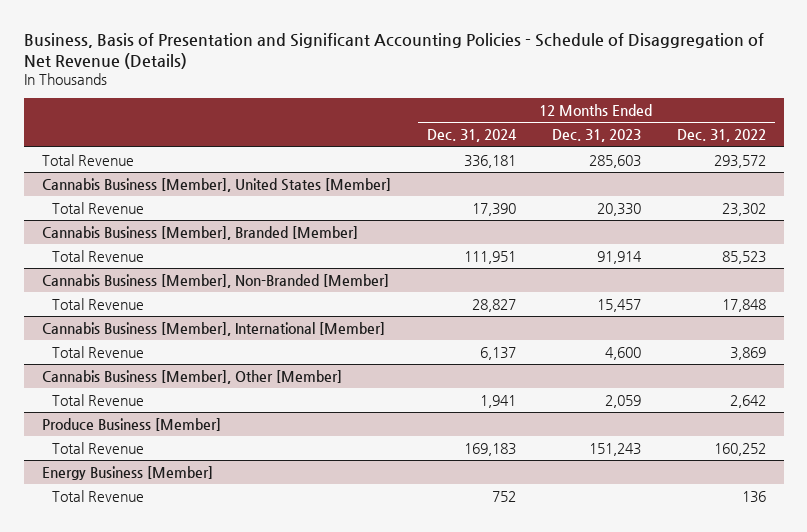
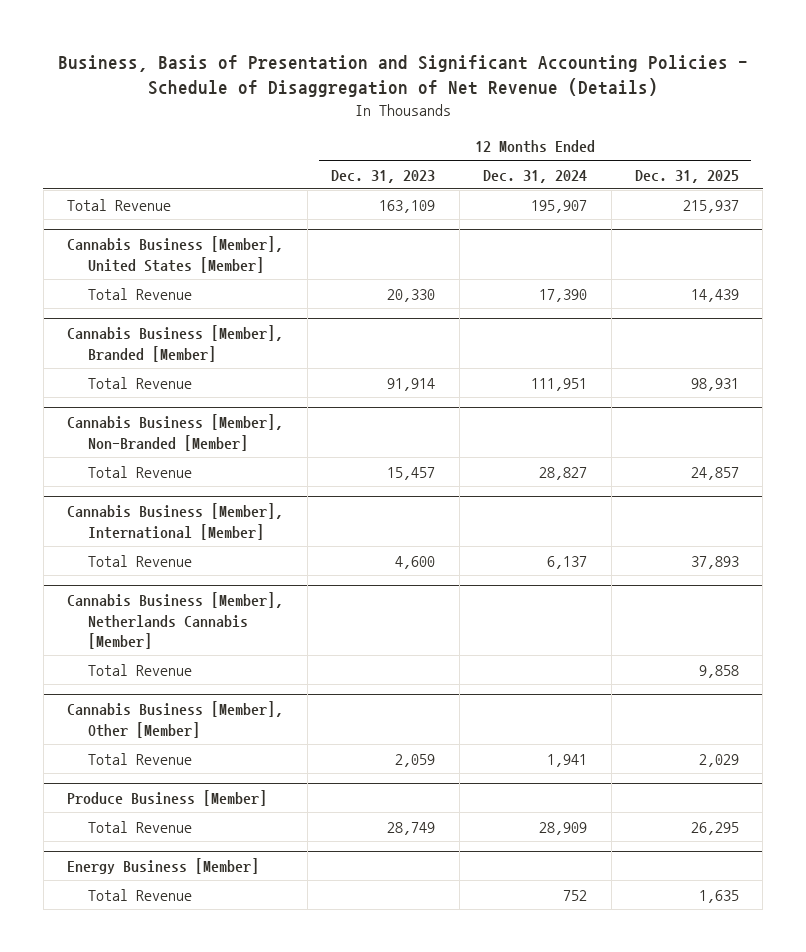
- | 12 Months Ended Dec. 31, 2024 | 12 Months Ended Dec. 31, 2023 | 12 Months Ended Dec. 31, 2022
+ | 12 Months Ended Dec. 31, 2023 | 12 Months Ended Dec. 31, 2024 | 12 Months Ended Dec. 31, 2025
- Total Revenue | 336,181 | 285,603 | 293,572
+ Total Revenue | 163,109 | 195,907 | 215,937
+ Cannabis Business [Member], Netherlands Cannabis [Member]
+ Total Revenue | | | 9,858
@ Produce Business [Member]
- Total Revenue | 169,183 | 151,243 | 160,252
+ Total Revenue | 28,749 | 28,909 | 26,295

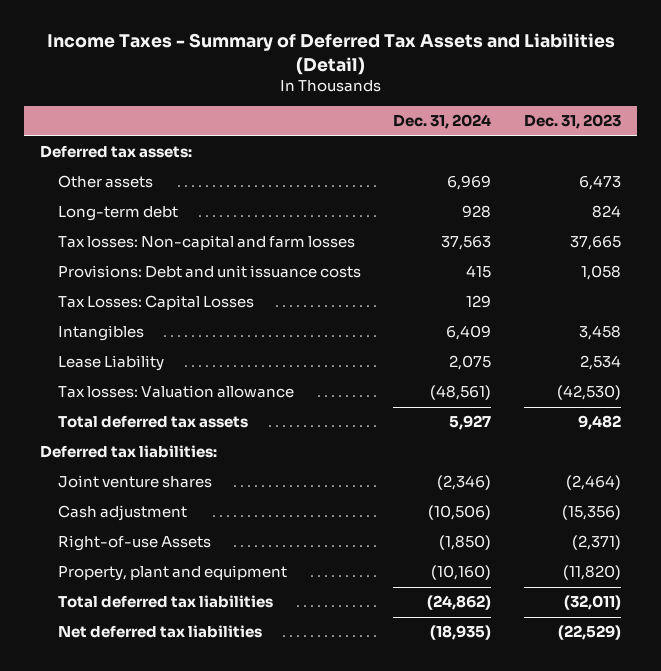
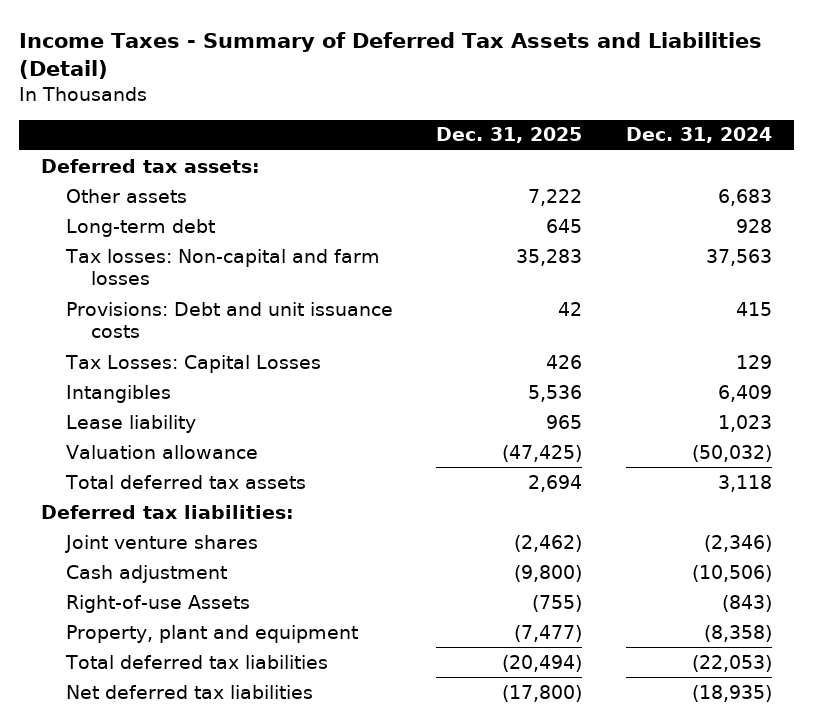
- | Dec. 31, 2024 | Dec. 31, 2023
+ | Dec. 31, 2025 | Dec. 31, 2024
- Other assets | 6,969 | 6,473
+ Other assets | 7,222 | 6,683
- Lease Liability | 2,075 | 2,534
- Tax losses: Valuation allowance | (48,561) | (42,530)
- Total deferred tax assets | 5,927 | 9,482
+ Lease liability | 965 | 1,023
+ Valuation allowance | (47,425) | (50,032)
+ Total deferred tax assets | 2,694 | 3,118
- Right-of-use Assets | (1,850) | (2,371)
- Property, plant and equipment | (10,160) | (11,820)
- Total deferred tax liabilities | (24,862) | (32,011)
+ Right-of-use Assets | (755) | (843)
+ Property, plant and equipment | (7,477) | (8,358)
+ Total deferred tax liabilities | (20,494) | (22,053)

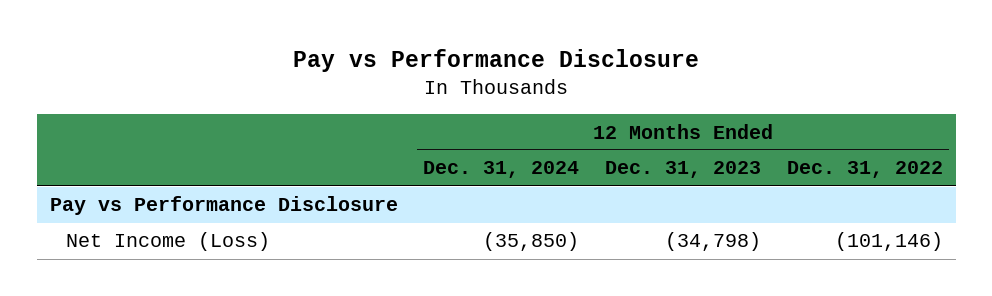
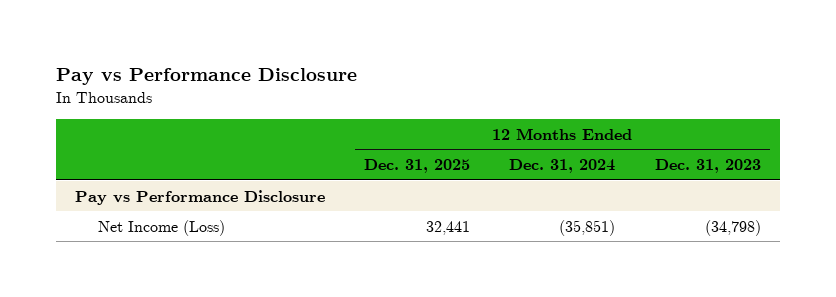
- | 12 Months Ended Dec. 31, 2024 | 12 Months Ended Dec. 31, 2023 | 12 Months Ended Dec. 31, 2022
+ | 12 Months Ended Dec. 31, 2025 | 12 Months Ended Dec. 31, 2024 | 12 Months Ended Dec. 31, 2023
- Net Income (Loss) | (35,850) | (34,798) | (101,146)
+ Net Income (Loss) | 32,441 | (35,851) | (34,798)

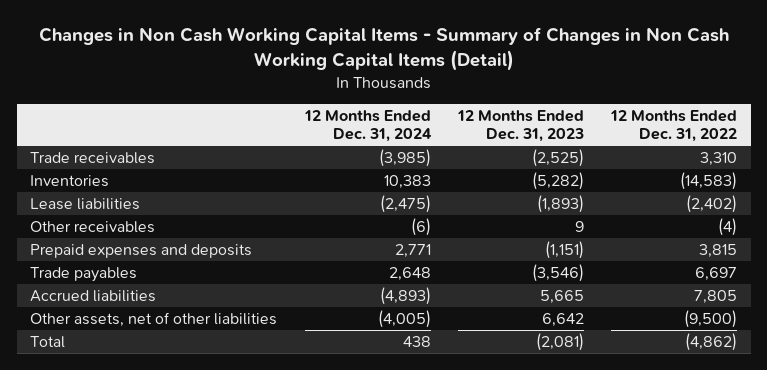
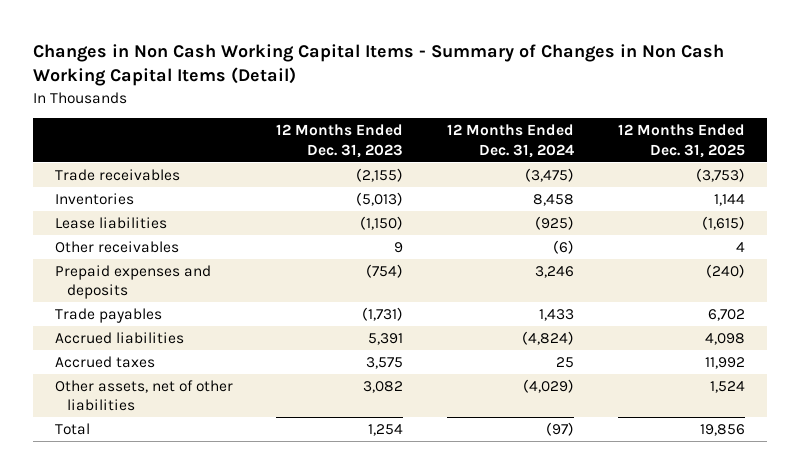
- | 12 Months Ended Dec. 31, 2024 | 12 Months Ended Dec. 31, 2023 | 12 Months Ended Dec. 31, 2022
+ | 12 Months Ended Dec. 31, 2023 | 12 Months Ended Dec. 31, 2024 | 12 Months Ended Dec. 31, 2025
- Trade receivables | (3,985) | (2,525) | 3,310
- Inventories | 10,383 | (5,282) | (14,583)
- Lease liabilities | (2,475) | (1,893) | (2,402)
+ Trade receivables | (2,155) | (3,475) | (3,753)
+ Inventories | (5,013) | 8,458 | 1,144
+ Lease liabilities | (1,150) | (925) | (1,615)
- Prepaid expenses and deposits | 2,771 | (1,151) | 3,815
- Trade payables | 2,648 | (3,546) | 6,697
- Accrued liabilities | (4,893) | 5,665 | 7,805
- Other assets, net of other liabilities | (4,005) | 6,642 | (9,500)
- Total | 438 | (2,081) | (4,862)
+ Prepaid expenses and deposits | (754) | 3,246 | (240)
+ Trade payables | (1,731) | 1,433 | 6,702
+ Accrued liabilities | 5,391 | (4,824) | 4,098
+ Accrued taxes | 3,575 | 25 | 11,992
+ Other assets, net of other liabilities | 3,082 | (4,029) | 1,524
+ Total | 1,254 | (97) | 19,856

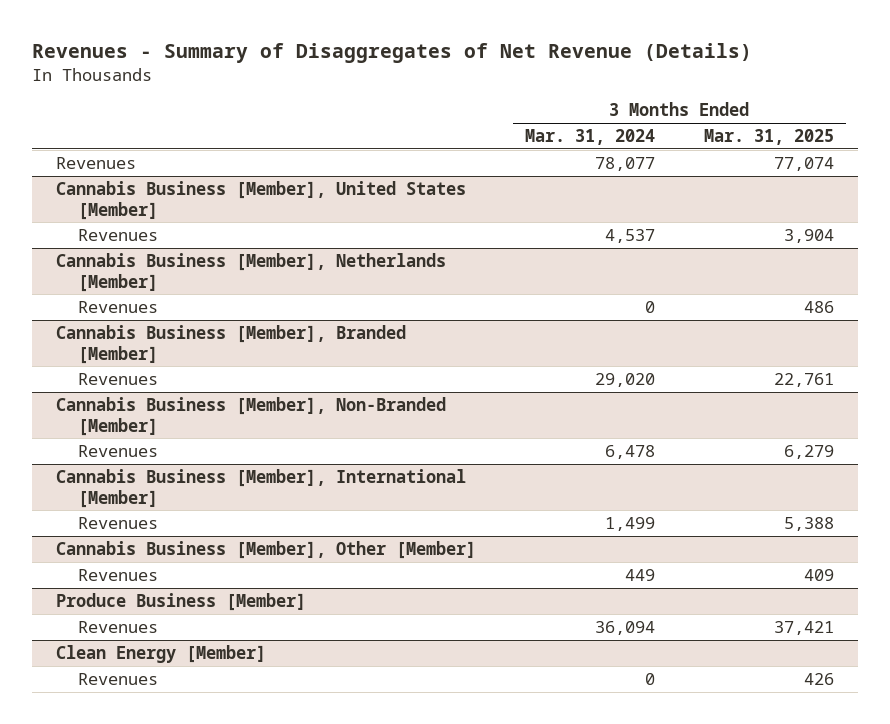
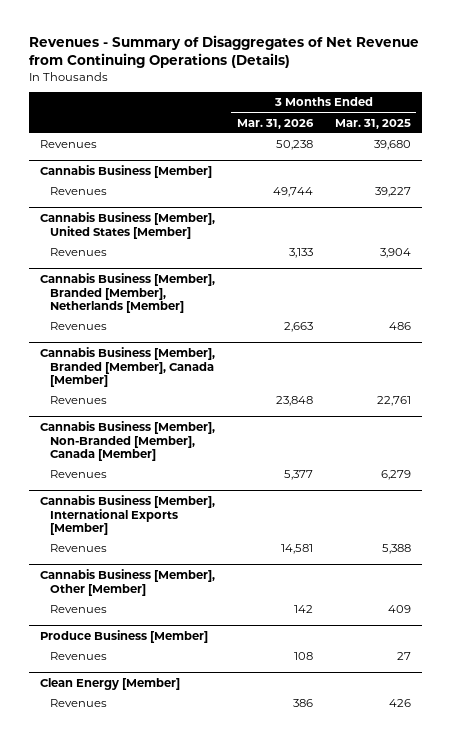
- Revenues - Summary of Disaggregates of Net Revenue (Details)
+ Revenues - Summary of Disaggregates of Net Revenue from Continuing Operations (Details)
- | 3 Months Ended Mar. 31, 2024 | 3 Months Ended Mar. 31, 2025
+ | 3 Months Ended Mar. 31, 2026 | 3 Months Ended Mar. 31, 2025
- Revenues | 78,077 | 77,074
+ Revenues | 50,238 | 39,680
+ Cannabis Business [Member]
+ Revenues | 49,744 | 39,227
- Cannabis Business [Member], Netherlands [Member]
+ Cannabis Business [Member], Branded [Member], Netherlands [Member]
- Cannabis Business [Member], Branded [Member]
+ Cannabis Business [Member], Branded [Member], Canada [Member]
- Cannabis Business [Member], Non-Branded [Member]
+ Cannabis Business [Member], Non-Branded [Member], Canada [Member]
- Cannabis Business [Member], International [Member]
+ Cannabis Business [Member], International Exports [Member]
@ Produce Business [Member]
- Revenues | 36,094 | 37,421
+ Revenues | 108 | 27

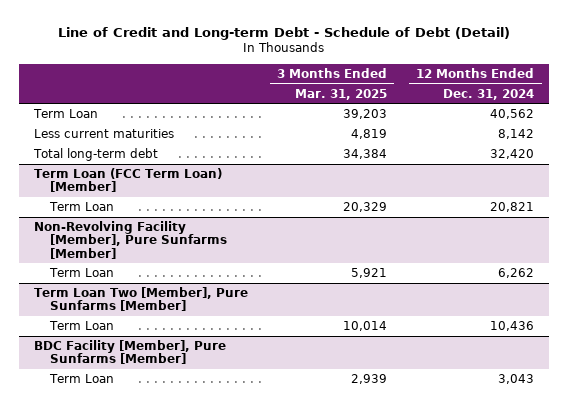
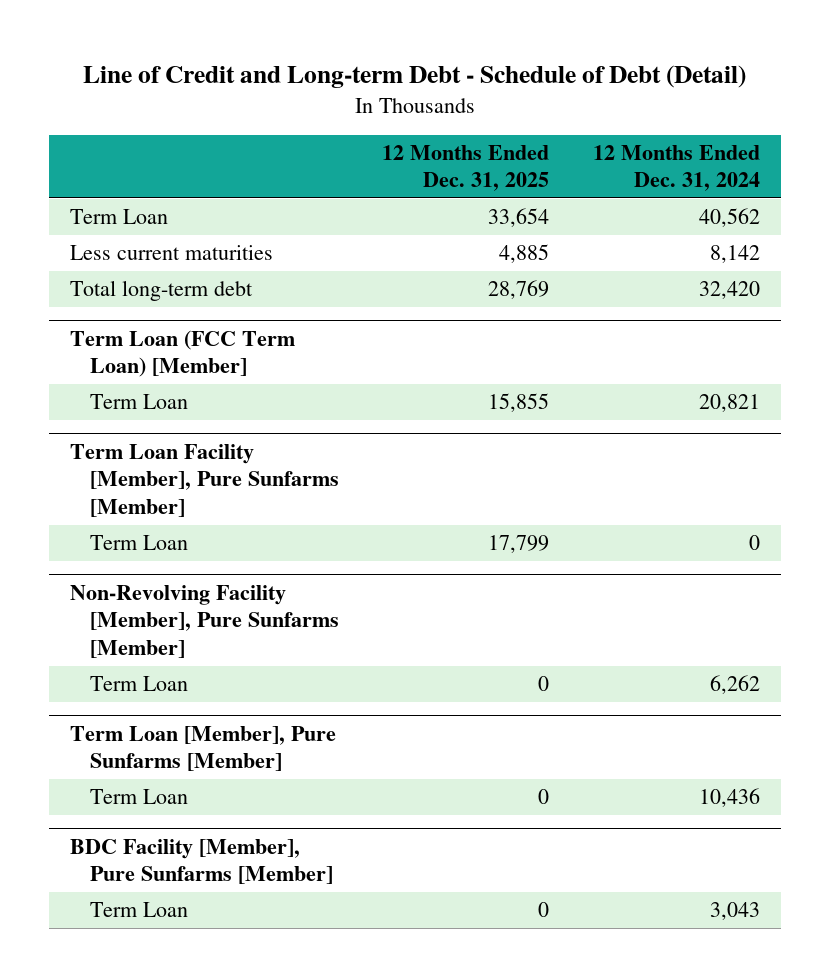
- | 3 Months Ended Mar. 31, 2025 | 12 Months Ended Dec. 31, 2024
+ | 12 Months Ended Dec. 31, 2025 | 12 Months Ended Dec. 31, 2024
+ Term Loan Facility [Member], Pure Sunfarms [Member]
+ Term Loan | 17,799 | 0
- Term Loan Two [Member], Pure Sunfarms [Member]
+ Term Loan [Member], Pure Sunfarms [Member]

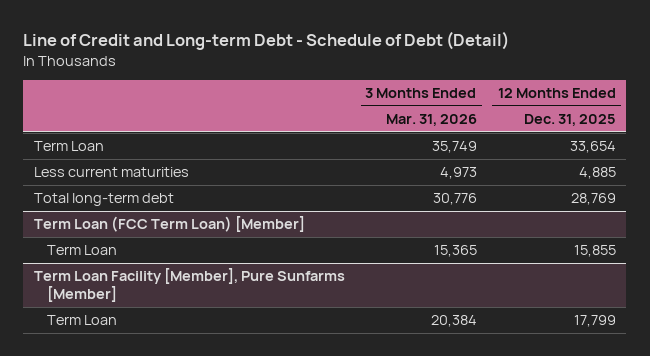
- | 12 Months Ended Dec. 31, 2025 | 12 Months Ended Dec. 31, 2024
+ | 3 Months Ended Mar. 31, 2026 | 12 Months Ended Dec. 31, 2025
- Non-Revolving Facility [Member], Pure Sunfarms [Member]
- Term Loan | 0 | 6,262
- Term Loan [Member], Pure Sunfarms [Member]
- Term Loan | 0 | 10,436
- BDC Facility [Member], Pure Sunfarms [Member]
- Term Loan | 0 | 3,043

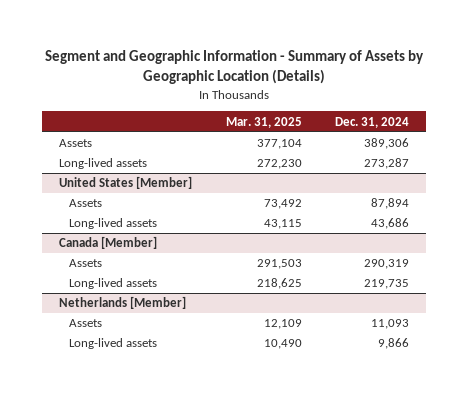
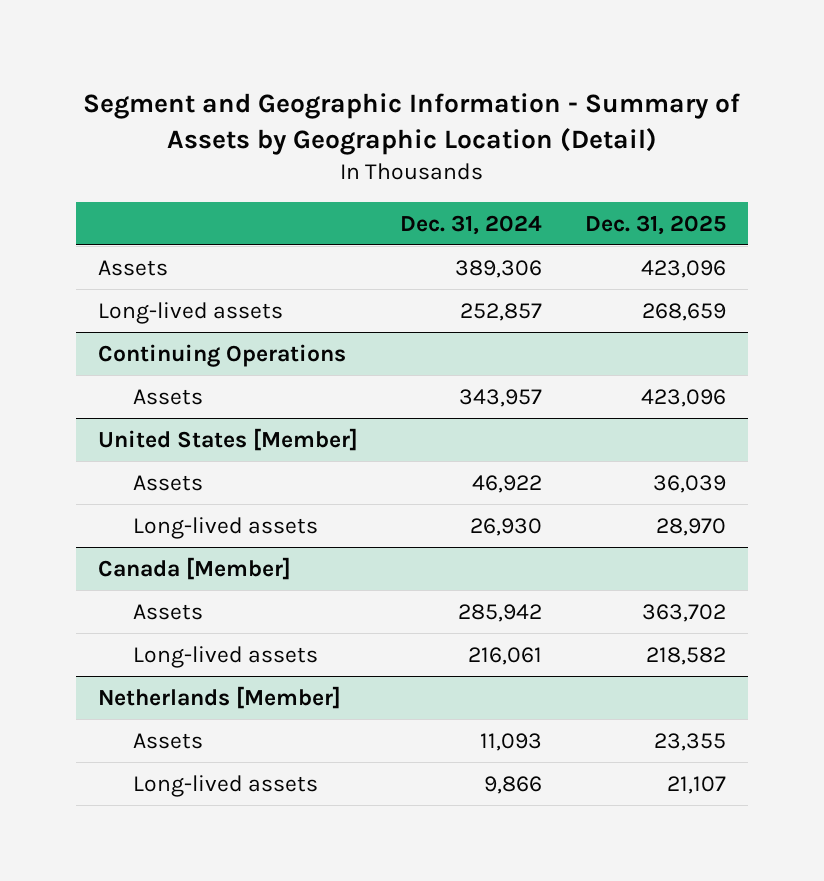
- Segment and Geographic Information - Summary of Assets by Geographic Location (Details)
+ Segment and Geographic Information - Summary of Assets by Geographic Location (Detail)
- | Mar. 31, 2025 | Dec. 31, 2024
+ | Dec. 31, 2024 | Dec. 31, 2025
- Long-lived assets | 272,230 | 273,287
+ Long-lived assets | 252,857 | 268,659
+ Continuing Operations
+ Assets | 343,957 | 423,096
@ United States [Member]
- Assets | 73,492 | 87,894
- Long-lived assets | 43,115 | 43,686
+ Assets | 46,922 | 36,039
+ Long-lived assets | 26,930 | 28,970
@ Canada [Member]
- Assets | 291,503 | 290,319
- Long-lived assets | 218,625 | 219,735
+ Assets | 285,942 | 363,702
+ Long-lived assets | 216,061 | 218,582

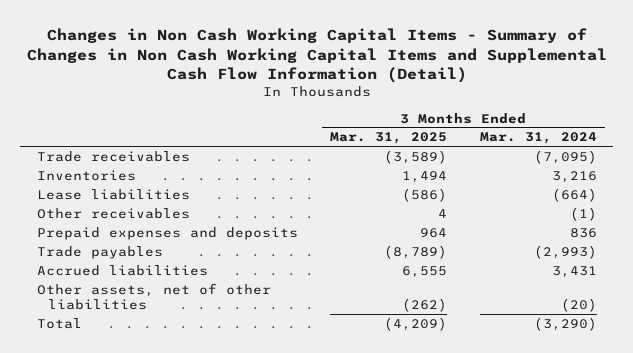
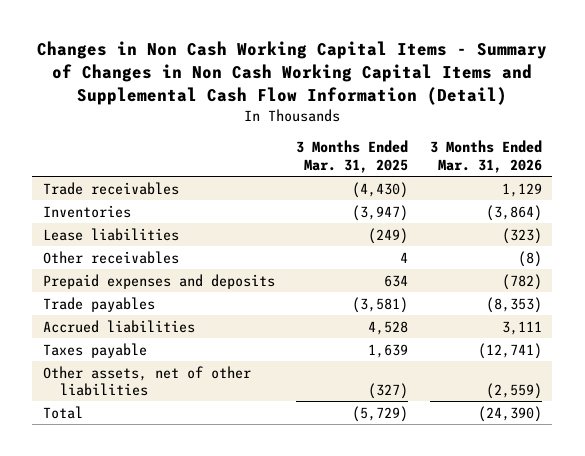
- | 3 Months Ended Mar. 31, 2025 | 3 Months Ended Mar. 31, 2024
+ | 3 Months Ended Mar. 31, 2025 | 3 Months Ended Mar. 31, 2026
- Trade receivables | (3,589) | (7,095)
- Inventories | 1,494 | 3,216
- Lease liabilities | (586) | (664)
+ Trade receivables | (4,430) | 1,129
+ Inventories | (3,947) | (3,864)
+ Lease liabilities | (249) | (323)
- Prepaid expenses and deposits | 964 | 836
- Trade payables | (8,789) | (2,993)
- Accrued liabilities | 6,555 | 3,431
- Other assets, net of other liabilities | (262) | (20)
- Total | (4,209) | (3,290)
+ Prepaid expenses and deposits | 634 | (782)
+ Trade payables | (3,581) | (8,353)
+ Accrued liabilities | 4,528 | 3,111
+ Taxes payable | 1,639 | (12,741)
+ Other assets, net of other liabilities | (327) | (2,559)
+ Total | (5,729) | (24,390)

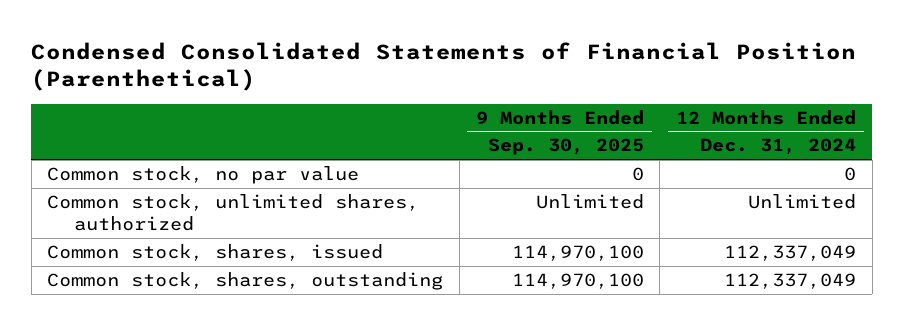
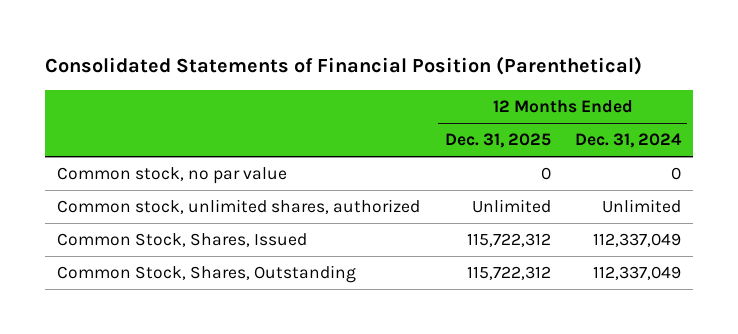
- Condensed Consolidated Statements of Financial Position (Parenthetical)
+ Consolidated Statements of Financial Position (Parenthetical)
- | 9 Months Ended Sep. 30, 2025 | 12 Months Ended Dec. 31, 2024
+ | 12 Months Ended Dec. 31, 2025 | 12 Months Ended Dec. 31, 2024
- Common stock, shares, issued | 114,970,100 | 112,337,049
- Common stock, shares, outstanding | 114,970,100 | 112,337,049
+ Common Stock, Shares, Issued | 115,722,312 | 112,337,049
+ Common Stock, Shares, Outstanding | 115,722,312 | 112,337,049

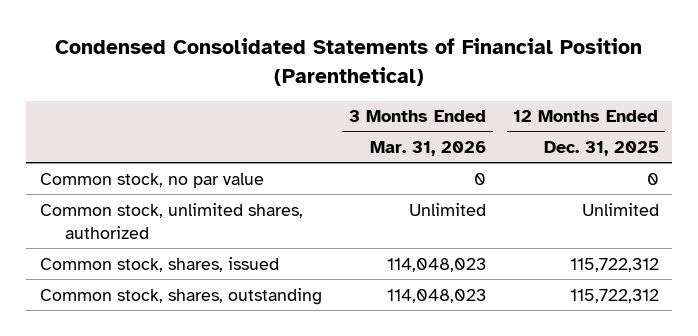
- Consolidated Statements of Financial Position (Parenthetical)
+ Condensed Consolidated Statements of Financial Position (Parenthetical)
- | 12 Months Ended Dec. 31, 2025 | 12 Months Ended Dec. 31, 2024
+ | 3 Months Ended Mar. 31, 2026 | 12 Months Ended Dec. 31, 2025
- Common Stock, Shares, Issued | 115,722,312 | 112,337,049
- Common Stock, Shares, Outstanding | 115,722,312 | 112,337,049
+ Common stock, shares, issued | 114,048,023 | 115,722,312
+ Common stock, shares, outstanding | 114,048,023 | 115,722,312

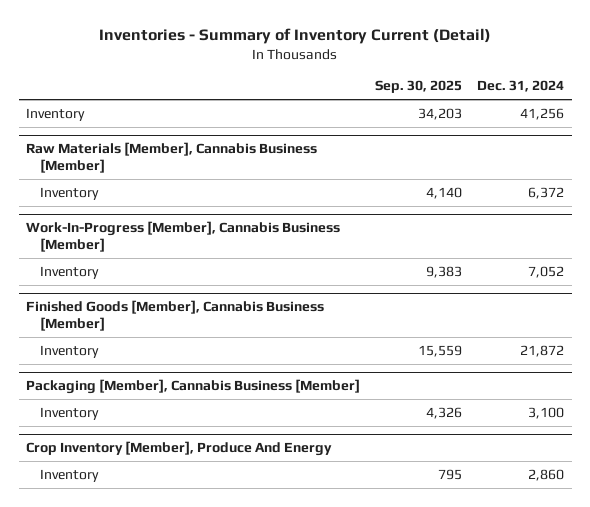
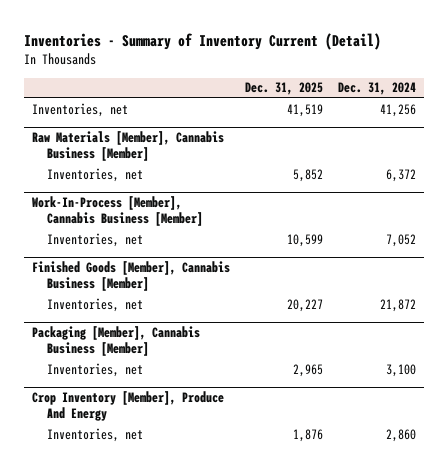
- | Sep. 30, 2025 | Dec. 31, 2024
+ | Dec. 31, 2025 | Dec. 31, 2024
- Inventory | 34,203 | 41,256
+ Inventories, net | 41,519 | 41,256
@ Raw Materials [Member], Cannabis Business [Member]
- Inventory | 4,140 | 6,372
- Work-In-Progress [Member], Cannabis Business [Member]
- Inventory | 9,383 | 7,052
@ Raw Materials [Member], Cannabis Business [Member]
+ Inventories, net | 5,852 | 6,372
+ Work-In-Process [Member], Cannabis Business [Member]
+ Inventories, net | 10,599 | 7,052
@ Finished Goods [Member], Cannabis Business [Member]
- Inventory | 15,559 | 21,872
+ Inventories, net | 20,227 | 21,872
@ Packaging [Member], Cannabis Business [Member]
- Inventory | 4,326 | 3,100
+ Inventories, net | 2,965 | 3,100
@ Crop Inventory [Member], Produce And Energy
- Inventory | 795 | 2,860
+ Inventories, net | 1,876 | 2,860

